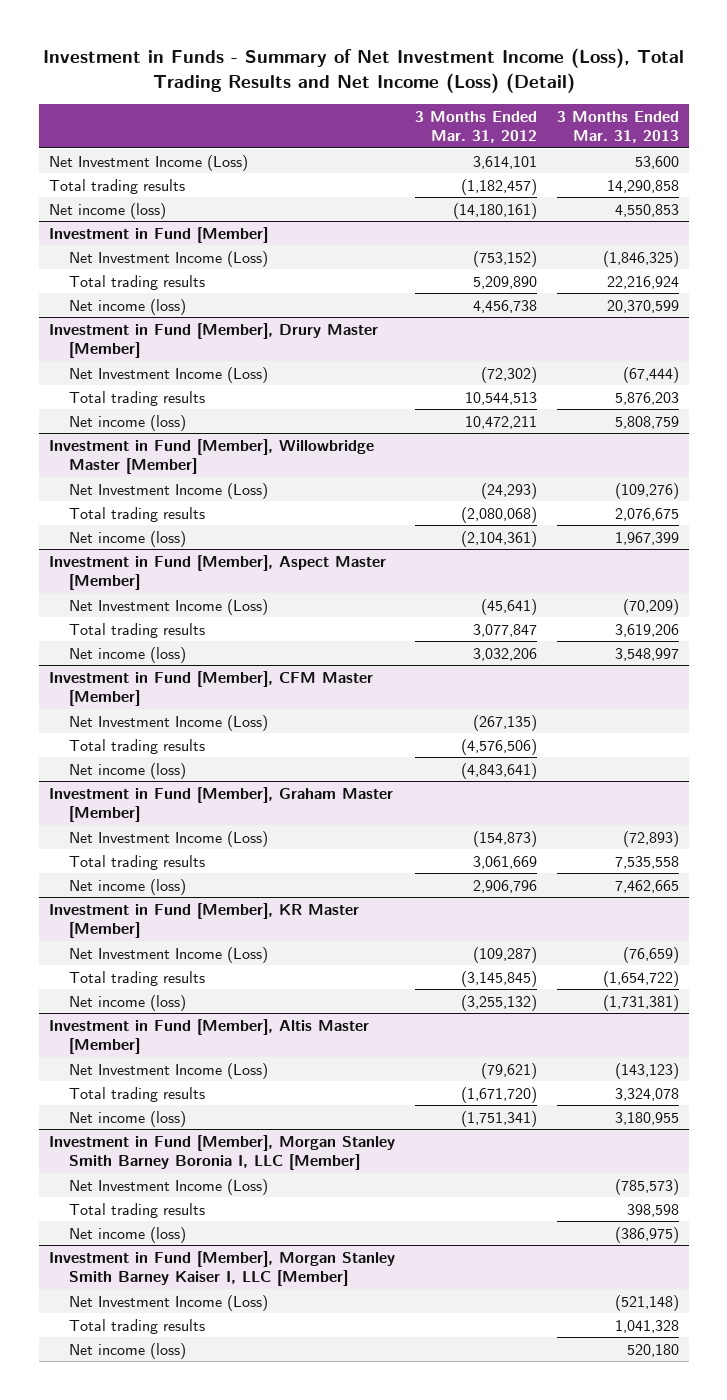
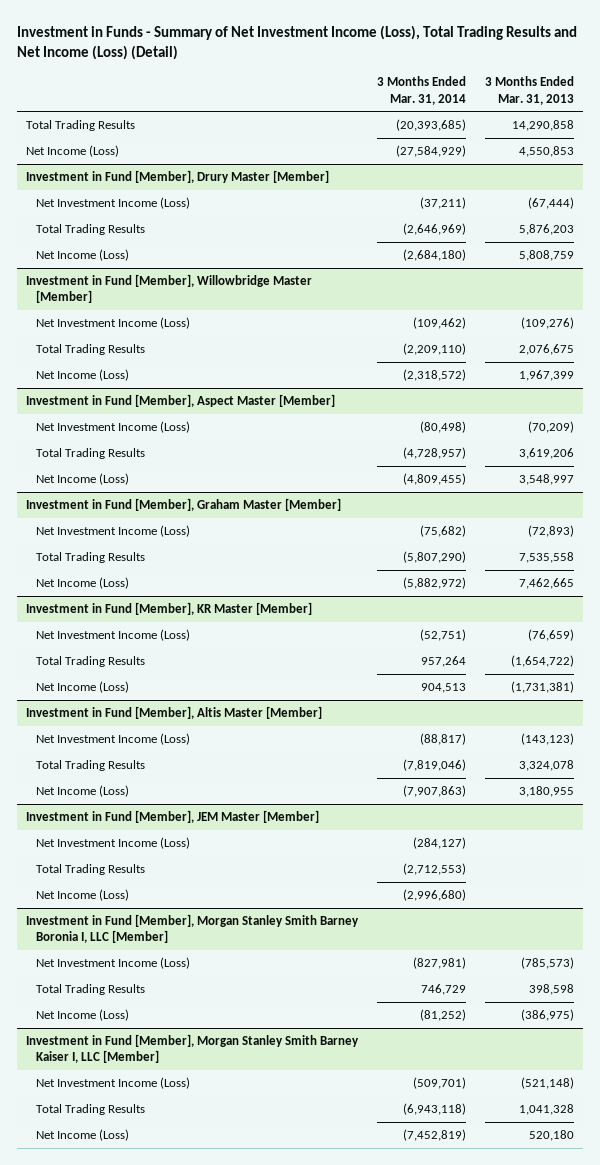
- | 3 Months Ended Mar. 31, 2012 | 3 Months Ended Mar. 31, 2013
+ | 3 Months Ended Mar. 31, 2014 | 3 Months Ended Mar. 31, 2013
- Net Investment Income (Loss) | 3,614,101 | 53,600
- Total trading results | (1,182,457) | 14,290,858
- Net income (loss) | (14,180,161) | 4,550,853
- Investment in Fund [Member]
- Net Investment Income (Loss) | (753,152) | (1,846,325)
- Total trading results | 5,209,890 | 22,216,924
- Net income (loss) | 4,456,738 | 20,370,599
+ Total Trading Results | (20,393,685) | 14,290,858
+ Net Income (Loss) | (27,584,929) | 4,550,853
@ Investment in Fund [Member], Drury Master [Member]
- Total trading results | 10,544,513 | 5,876,203
- Net income (loss) | 10,472,211 | 5,808,759
+ Total Trading Results | (2,646,969) | 5,876,203
+ Net Income (Loss) | (2,684,180) | 5,808,759
@ Investment in Fund [Member], Willowbridge Master [Member]
- Total trading results | (2,080,068) | 2,076,675
- Net income (loss) | (2,104,361) | 1,967,399
+ Total Trading Results | (2,209,110) | 2,076,675
+ Net Income (Loss) | (2,318,572) | 1,967,399
@ Investment in Fund [Member], Aspect Master [Member]
- Total trading results | 3,077,847 | 3,619,206
- Net income (loss) | 3,032,206 | 3,548,997
- Investment in Fund [Member], CFM Master [Member]
- Net Investment Income (Loss) | (267,135) |
- Total trading results | (4,576,506) |
- Net income (loss) | (4,843,641) |
@ Investment in Fund [Member], Aspect Master [Member]
+ Total Trading Results | (4,728,957) | 3,619,206
+ Net Income (Loss) | (4,809,455) | 3,548,997
@ Investment in Fund [Member], Graham Master [Member]
- Total trading results | 3,061,669 | 7,535,558
- Net income (loss) | 2,906,796 | 7,462,665
+ Total Trading Results | (5,807,290) | 7,535,558
+ Net Income (Loss) | (5,882,972) | 7,462,665
@ Investment in Fund [Member], KR Master [Member]
- Total trading results | (3,145,845) | (1,654,722)
- Net income (loss) | (3,255,132) | (1,731,381)
+ Total Trading Results | 957,264 | (1,654,722)
+ Net Income (Loss) | 904,513 | (1,731,381)
@ Investment in Fund [Member], Altis Master [Member]
- Total trading results | (1,671,720) | 3,324,078
- Net income (loss) | (1,751,341) | 3,180,955
+ Total Trading Results | (7,819,046) | 3,324,078
+ Net Income (Loss) | (7,907,863) | 3,180,955
+ Investment in Fund [Member], JEM Master [Member]
+ Net Investment Income (Loss) | (284,127) |
+ Total Trading Results | (2,712,553) |
+ Net Income (Loss) | (2,996,680) |
@ Investment in Fund [Member], Morgan Stanley Smith Barney Boronia I, LLC [Member]
- Total trading results | | 398,598
- Net income (loss) | | (386,975)
+ Total Trading Results | 746,729 | 398,598
+ Net Income (Loss) | (81,252) | (386,975)
@ Investment in Fund [Member], Morgan Stanley Smith Barney Kaiser I, LLC [Member]
- Total trading results | | 1,041,328
- Net income (loss) | | 520,180
+ Total Trading Results | (6,943,118) | 1,041,328
+ Net Income (Loss) | (7,452,819) | 520,180

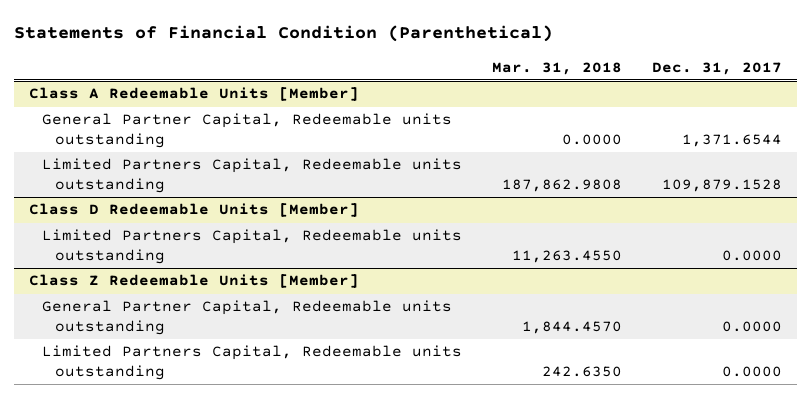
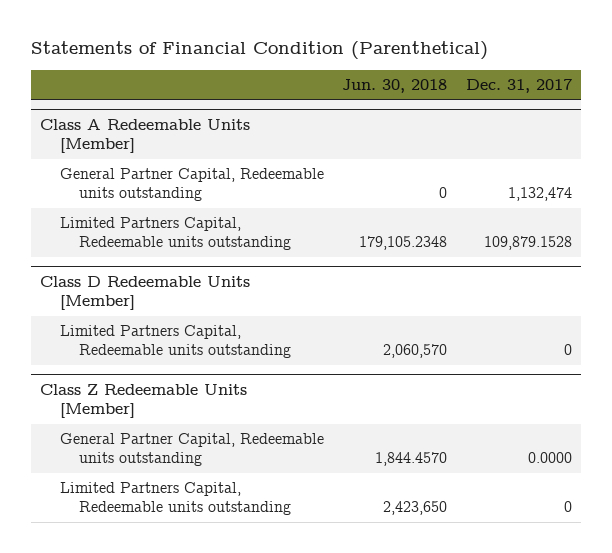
- | Mar. 31, 2018 | Dec. 31, 2017
+ | Jun. 30, 2018 | Dec. 31, 2017
@ Class A Redeemable Units [Member]
- General Partner Capital, Redeemable units outstanding | 0.0000 | 1,371.6544
+ General Partner Capital, Redeemable units outstanding | 0 | 1,132,474
@ Class D Redeemable Units [Member]
- Limited Partners Capital, Redeemable units outstanding | 11,263.4550 | 0.0000
+ Limited Partners Capital, Redeemable units outstanding | 2,060,570 | 0
@ Class Z Redeemable Units [Member]
- Limited Partners Capital, Redeemable units outstanding | 242.6350 | 0.0000
+ Limited Partners Capital, Redeemable units outstanding | 2,423,650 | 0

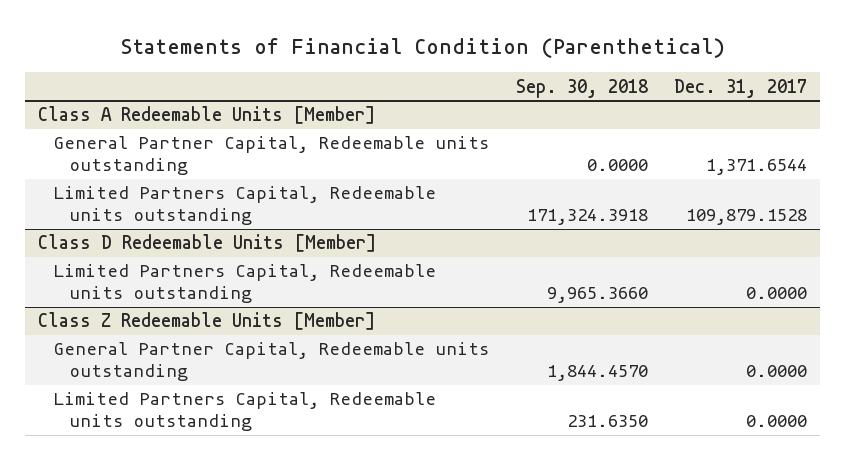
- | Jun. 30, 2018 | Dec. 31, 2017
+ | Sep. 30, 2018 | Dec. 31, 2017
@ Class A Redeemable Units [Member]
- General Partner Capital, Redeemable units outstanding | 0 | 1,132,474
+ General Partner Capital, Redeemable units outstanding | 0.0000 | 1,371.6544
@ Class D Redeemable Units [Member]
- Limited Partners Capital, Redeemable units outstanding | 2,060,570 | 0
+ Limited Partners Capital, Redeemable units outstanding | 9,965.3660 | 0.0000
@ Class Z Redeemable Units [Member]
- Limited Partners Capital, Redeemable units outstanding | 2,423,650 | 0
+ Limited Partners Capital, Redeemable units outstanding | 231.6350 | 0.0000

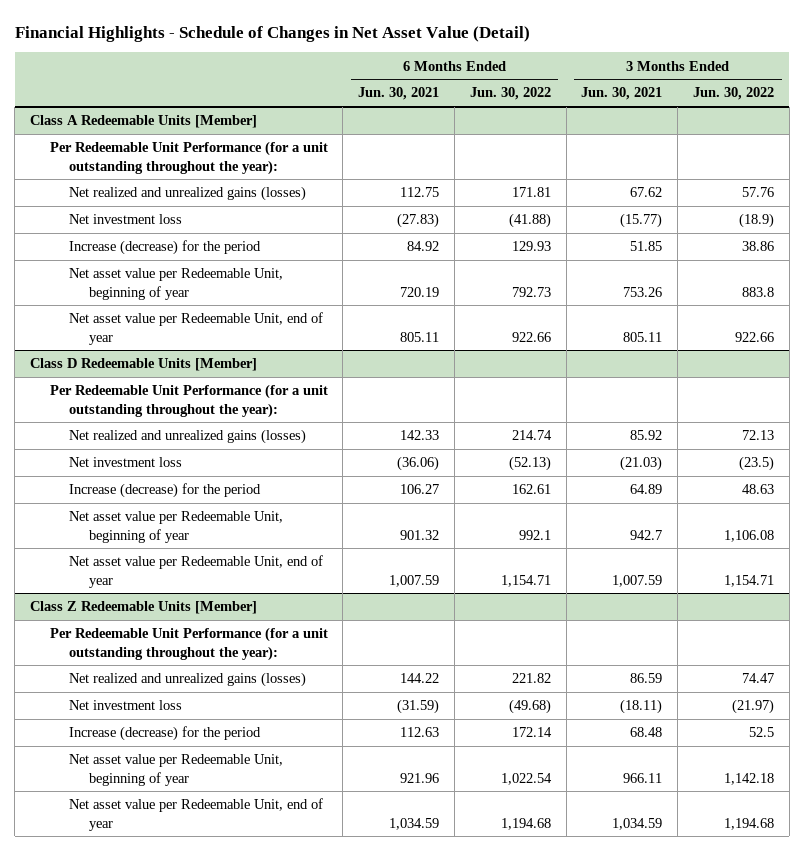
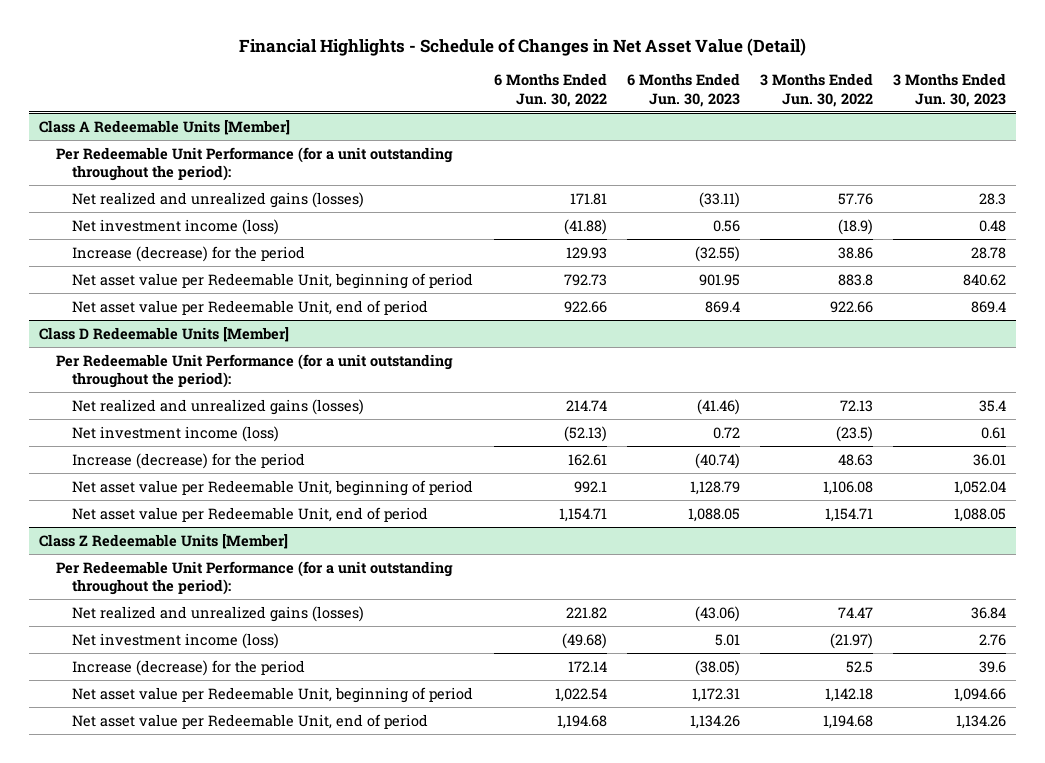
- | 6 Months Ended Jun. 30, 2021 | 6 Months Ended Jun. 30, 2022 | 3 Months Ended Jun. 30, 2021 | 3 Months Ended Jun. 30, 2022
+ | 6 Months Ended Jun. 30, 2022 | 6 Months Ended Jun. 30, 2023 | 3 Months Ended Jun. 30, 2022 | 3 Months Ended Jun. 30, 2023
@ Class A Redeemable Units [Member]
- Per Redeemable Unit Performance (for a unit outstanding throughout the year):
+ Per Redeemable Unit Performance (for a unit outstanding throughout the period):
- Net investment loss | (27.83) | (41.88) | (15.77) | (18.9)
+ Net investment income (loss) | (41.88) | 0.56 | (18.9) | 0.48
- Net asset value per Redeemable Unit, beginning of year | 720.19 | 792.73 | 753.26 | 883.8
- Net asset value per Redeemable Unit, end of year | 805.11 | 922.66 | 805.11 | 922.66
+ Net asset value per Redeemable Unit, beginning of period | 792.73 | 901.95 | 883.8 | 840.62
+ Net asset value per Redeemable Unit, end of period | 922.66 | 869.4 | 922.66 | 869.4
@ Class D Redeemable Units [Member]
- Per Redeemable Unit Performance (for a unit outstanding throughout the year):
+ Per Redeemable Unit Performance (for a unit outstanding throughout the period):
- Net investment loss | (36.06) | (52.13) | (21.03) | (23.5)
+ Net investment income (loss) | (52.13) | 0.72 | (23.5) | 0.61
- Net asset value per Redeemable Unit, beginning of year | 901.32 | 992.1 | 942.7 | 1,106.08
- Net asset value per Redeemable Unit, end of year | 1,007.59 | 1,154.71 | 1,007.59 | 1,154.71
+ Net asset value per Redeemable Unit, beginning of period | 992.1 | 1,128.79 | 1,106.08 | 1,052.04
+ Net asset value per Redeemable Unit, end of period | 1,154.71 | 1,088.05 | 1,154.71 | 1,088.05
@ Class Z Redeemable Units [Member]
- Per Redeemable Unit Performance (for a unit outstanding throughout the year):
+ Per Redeemable Unit Performance (for a unit outstanding throughout the period):
- Net investment loss | (31.59) | (49.68) | (18.11) | (21.97)
+ Net investment income (loss) | (49.68) | 5.01 | (21.97) | 2.76
- Net asset value per Redeemable Unit, beginning of year | 921.96 | 1,022.54 | 966.11 | 1,142.18
- Net asset value per Redeemable Unit, end of year | 1,034.59 | 1,194.68 | 1,034.59 | 1,194.68
+ Net asset value per Redeemable Unit, beginning of period | 1,022.54 | 1,172.31 | 1,142.18 | 1,094.66
+ Net asset value per Redeemable Unit, end of period | 1,194.68 | 1,134.26 | 1,194.68 | 1,134.26

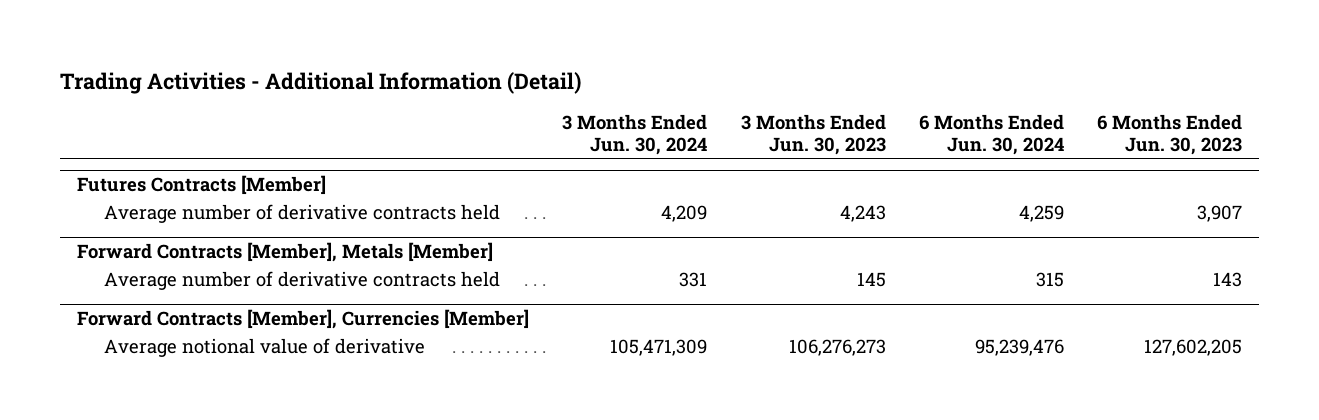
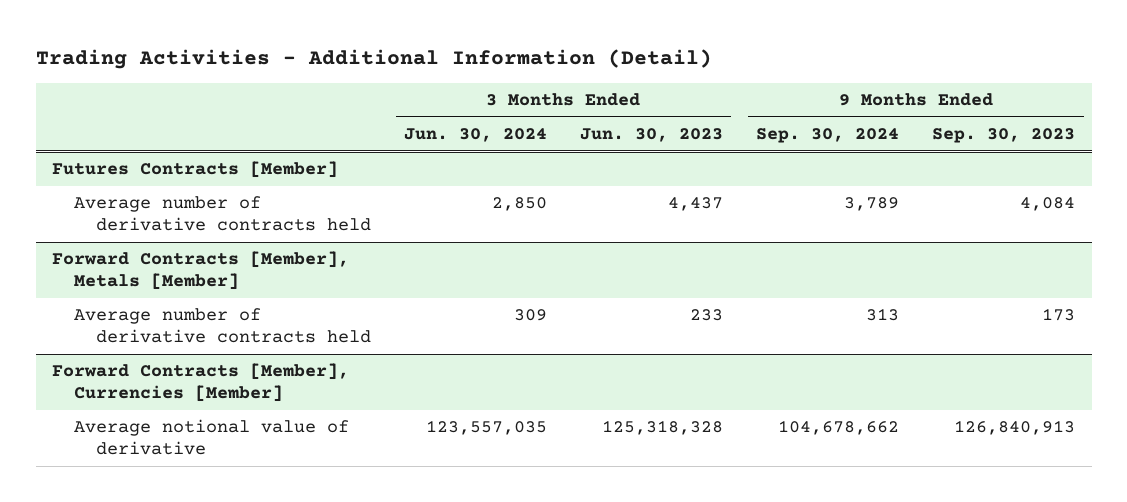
- | 3 Months Ended Jun. 30, 2024 | 3 Months Ended Jun. 30, 2023 | 6 Months Ended Jun. 30, 2024 | 6 Months Ended Jun. 30, 2023
+ | 3 Months Ended Jun. 30, 2024 | 3 Months Ended Jun. 30, 2023 | 9 Months Ended Sep. 30, 2024 | 9 Months Ended Sep. 30, 2023
@ Futures Contracts [Member]
- Average number of derivative contracts held | 4,209 | 4,243 | 4,259 | 3,907
+ Average number of derivative contracts held | 2,850 | 4,437 | 3,789 | 4,084
@ Forward Contracts [Member], Metals [Member]
- Average number of derivative contracts held | 331 | 145 | 315 | 143
+ Average number of derivative contracts held | 309 | 233 | 313 | 173
@ Forward Contracts [Member], Currencies [Member]
- Average notional value of derivative | 105,471,309 | 106,276,273 | 95,239,476 | 127,602,205
+ Average notional value of derivative | 123,557,035 | 125,318,328 | 104,678,662 | 126,840,913

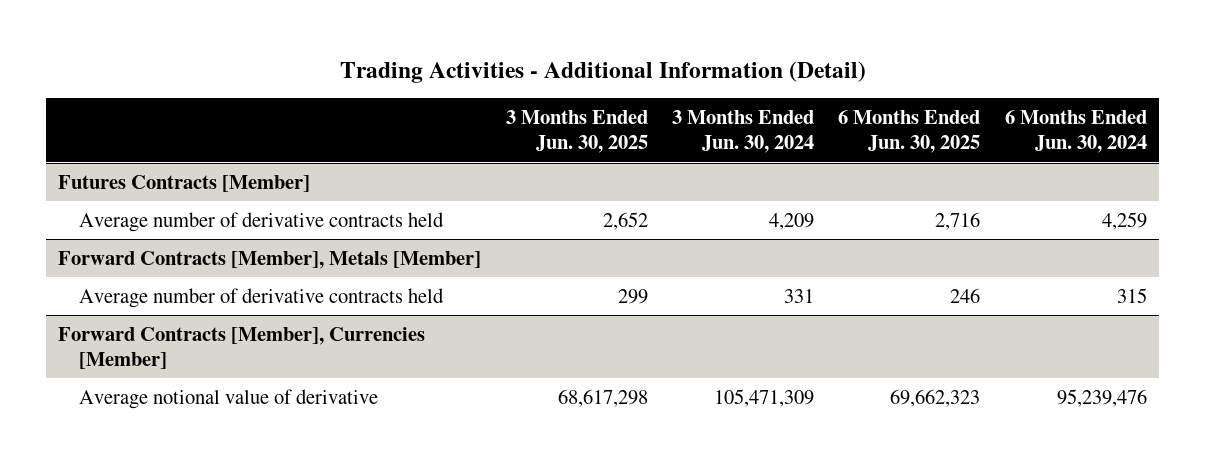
- | 3 Months Ended Jun. 30, 2024 | 3 Months Ended Jun. 30, 2023 | 9 Months Ended Sep. 30, 2024 | 9 Months Ended Sep. 30, 2023
+ | 3 Months Ended Jun. 30, 2025 | 3 Months Ended Jun. 30, 2024 | 6 Months Ended Jun. 30, 2025 | 6 Months Ended Jun. 30, 2024
@ Futures Contracts [Member]
- Average number of derivative contracts held | 2,850 | 4,437 | 3,789 | 4,084
+ Average number of derivative contracts held | 2,652 | 4,209 | 2,716 | 4,259
@ Forward Contracts [Member], Metals [Member]
- Average number of derivative contracts held | 309 | 233 | 313 | 173
+ Average number of derivative contracts held | 299 | 331 | 246 | 315
@ Forward Contracts [Member], Currencies [Member]
- Average notional value of derivative | 123,557,035 | 125,318,328 | 104,678,662 | 126,840,913
+ Average notional value of derivative | 68,617,298 | 105,471,309 | 69,662,323 | 95,239,476

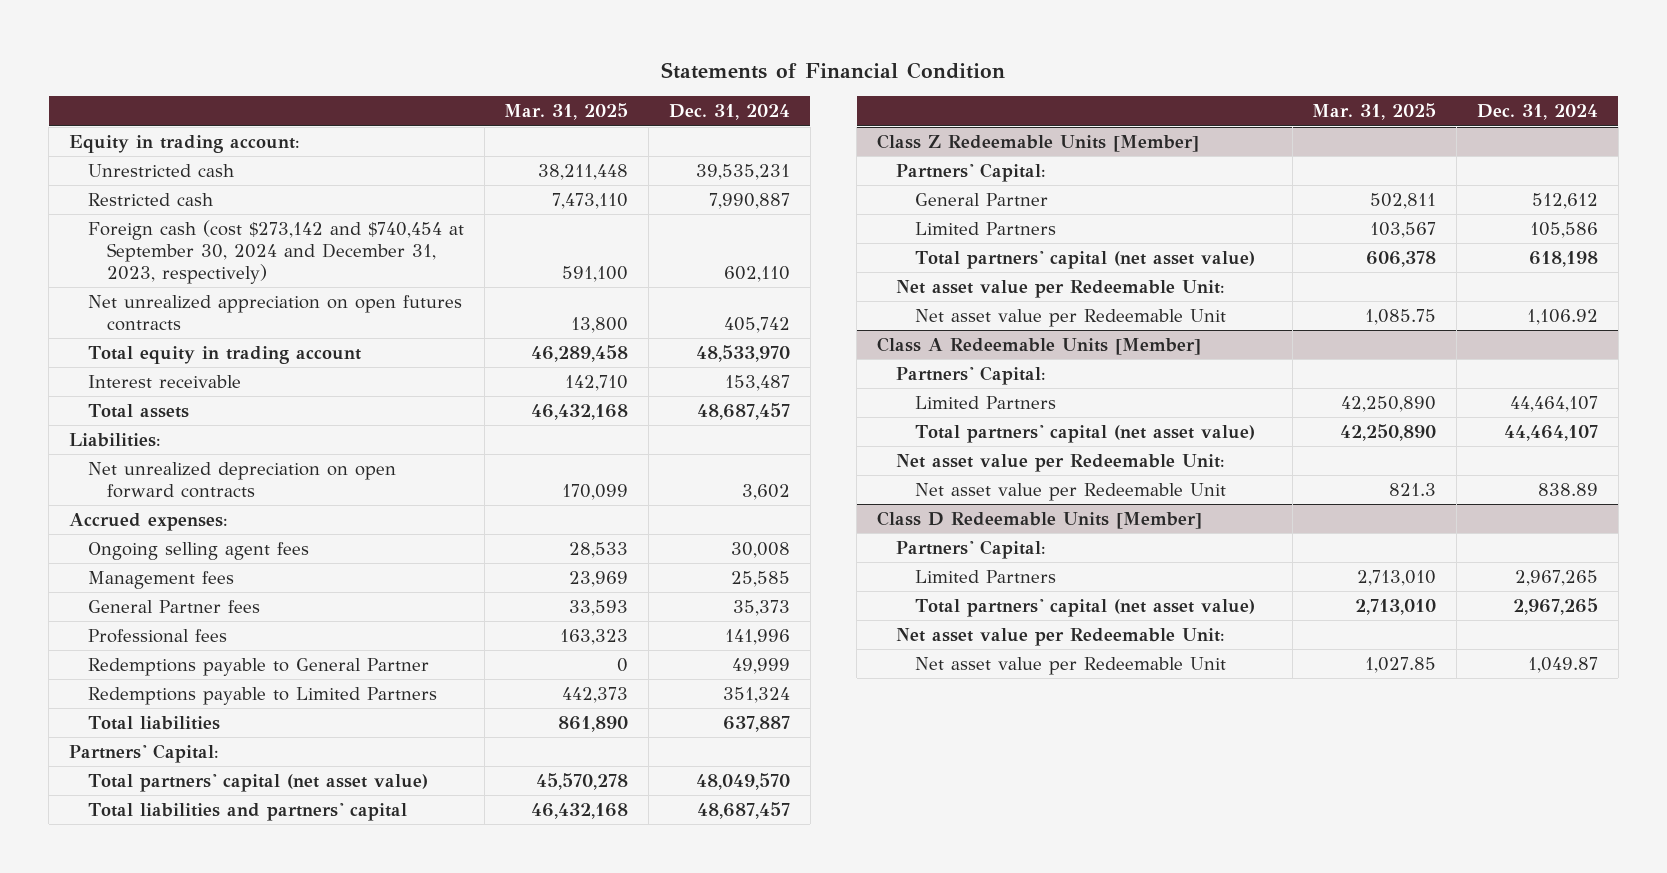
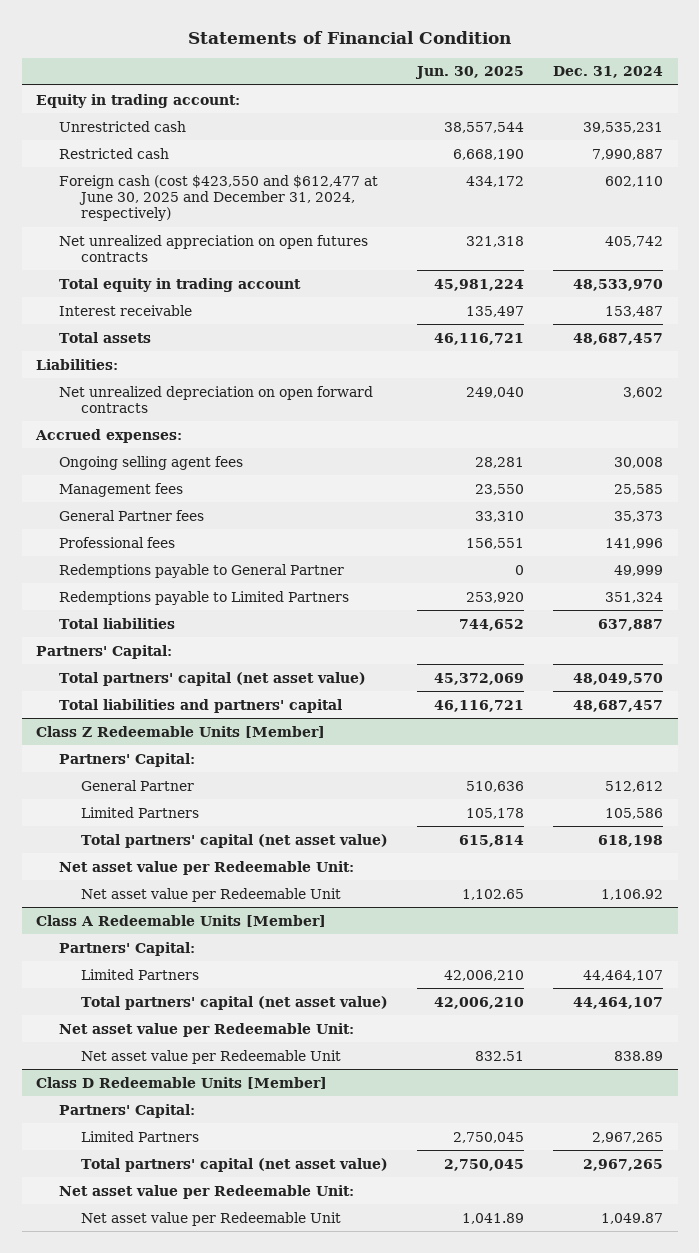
- | Mar. 31, 2025 | Dec. 31, 2024
+ | Jun. 30, 2025 | Dec. 31, 2024
- Foreign cash (cost $273,142 and $740,454 at September 30, 2024 and December 31, 2023, respectively) | 591,100 | 602,110
+ Foreign cash (cost $423,550 and $612,477 at June 30, 2025 and December 31, 2024, respectively) | 434,172 | 602,110

